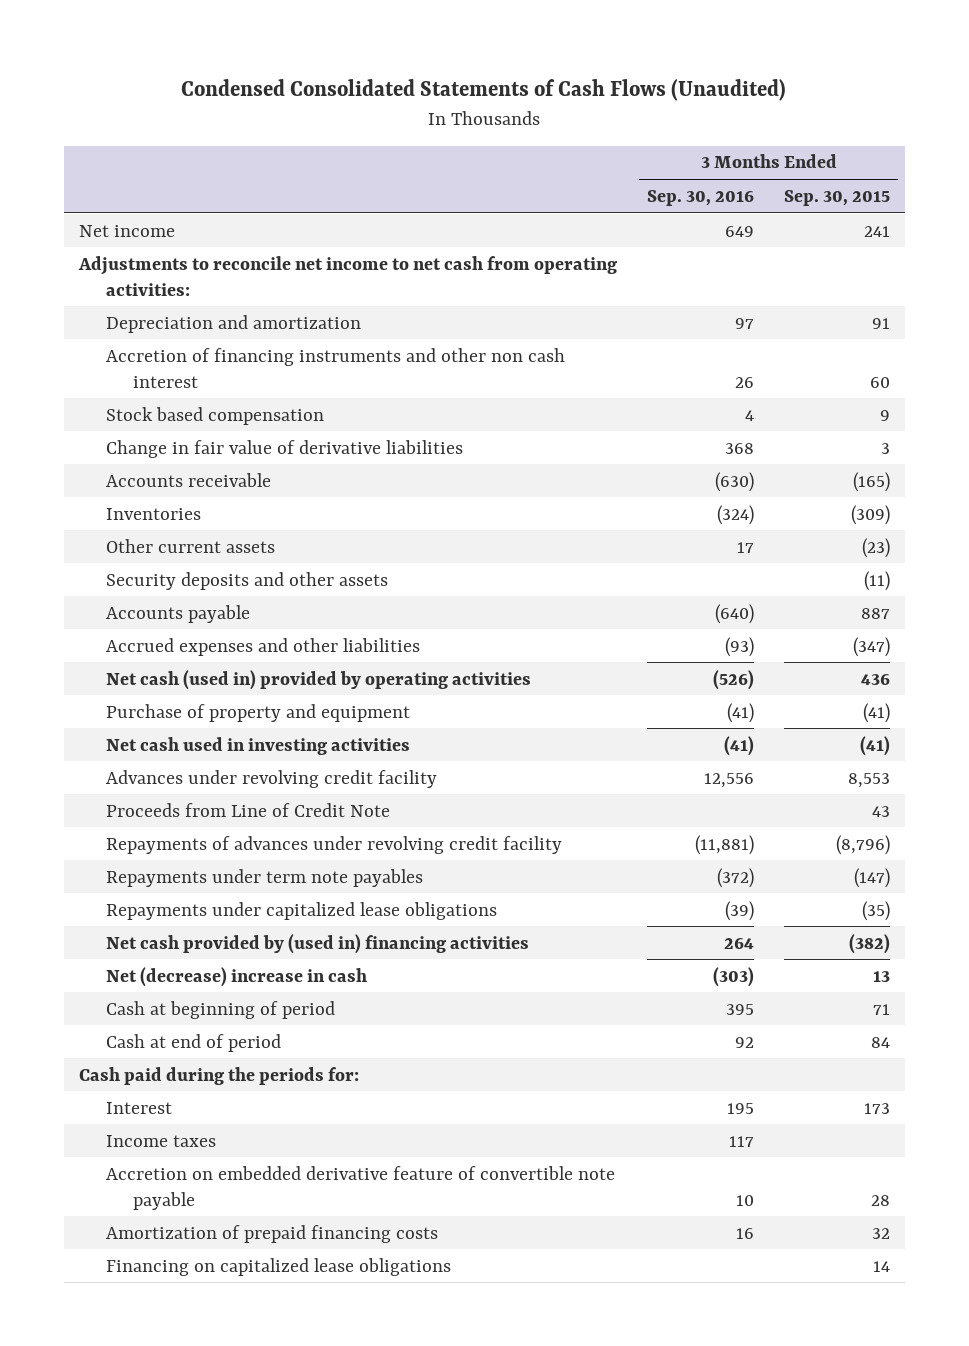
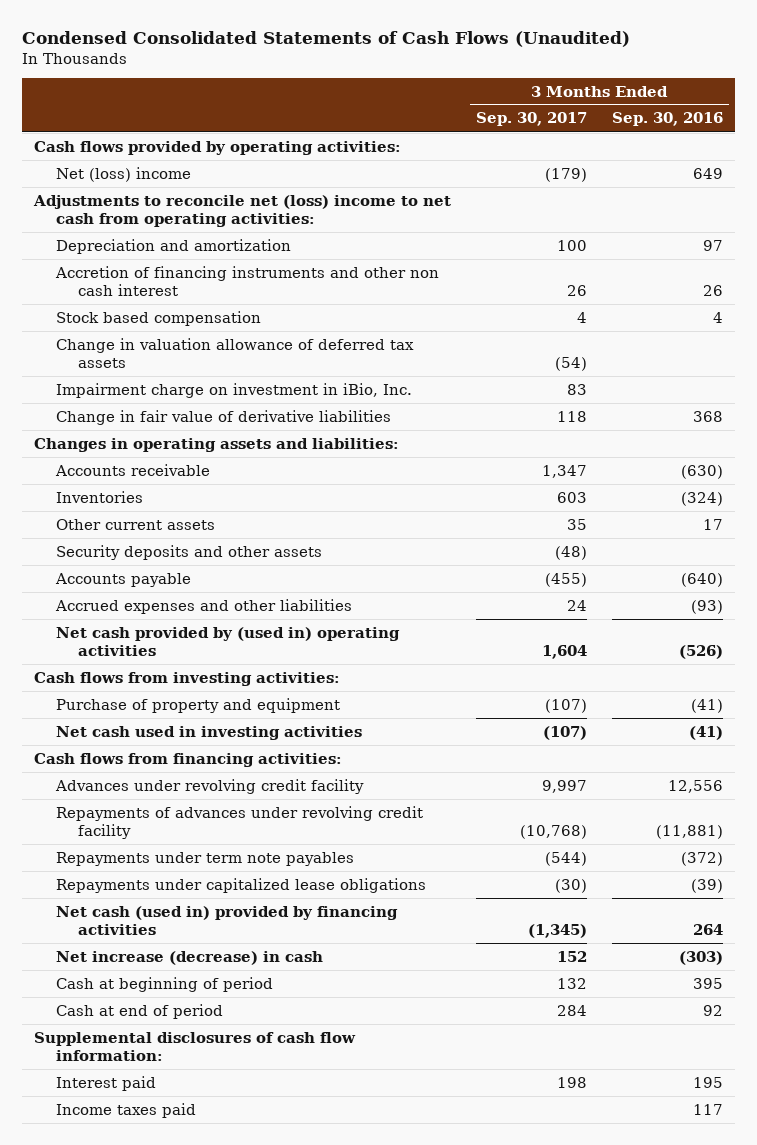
- | 3 Months Ended Sep. 30, 2016 | 3 Months Ended Sep. 30, 2015
+ | 3 Months Ended Sep. 30, 2017 | 3 Months Ended Sep. 30, 2016
- Net income | 649 | 241
- Adjustments to reconcile net income to net cash from operating activities:
+ Cash flows provided by operating activities:
+ Net (loss) income | (179) | 649
+ Adjustments to reconcile net (loss) income to net cash from operating activities:
+ Change in valuation allowance of deferred tax assets | (54) |
+ Impairment charge on investment in iBio, Inc. | 83 |
+ Changes in operating assets and liabilities:
- Net cash (used in) provided by operating activities | (526) | 436
+ Net cash provided by (used in) operating activities | 1,604 | (526)
+ Cash flows from investing activities:
+ Cash flows from financing activities:
- Proceeds from Line of Credit Note | | 43
- Net cash provided by (used in) financing activities | 264 | (382)
- Net (decrease) increase in cash | (303) | 13
+ Net cash (used in) provided by financing activities | (1,345) | 264
+ Net increase (decrease) in cash | 152 | (303)
- Cash paid during the periods for:
- Interest | 195 | 173
- Income taxes | 117 |
- Accretion on embedded derivative feature of convertible note payable | 10 | 28
- Amortization of prepaid financing costs | 16 | 32
- Financing on capitalized lease obligations | | 14
+ Supplemental disclosures of cash flow information:
+ Interest paid | 198 | 195
+ Income taxes paid | | 117

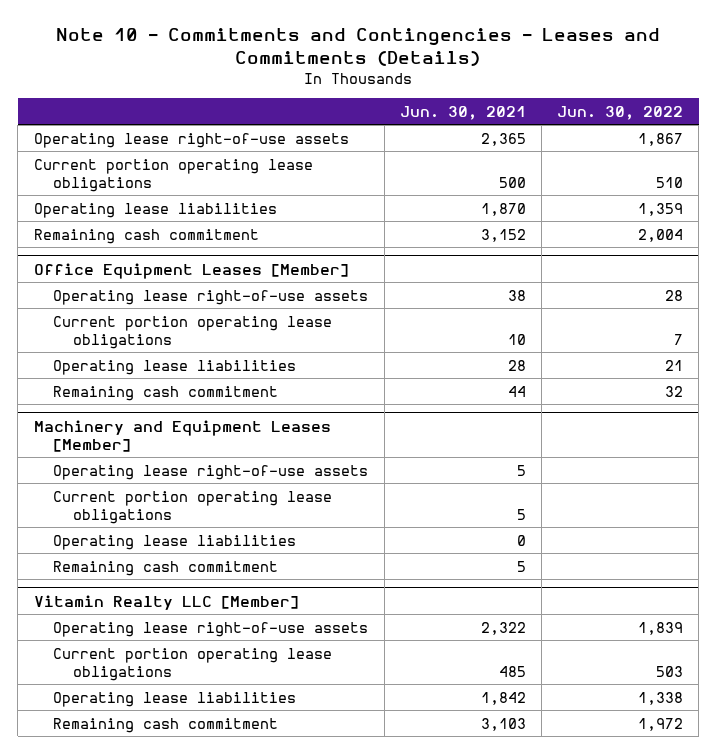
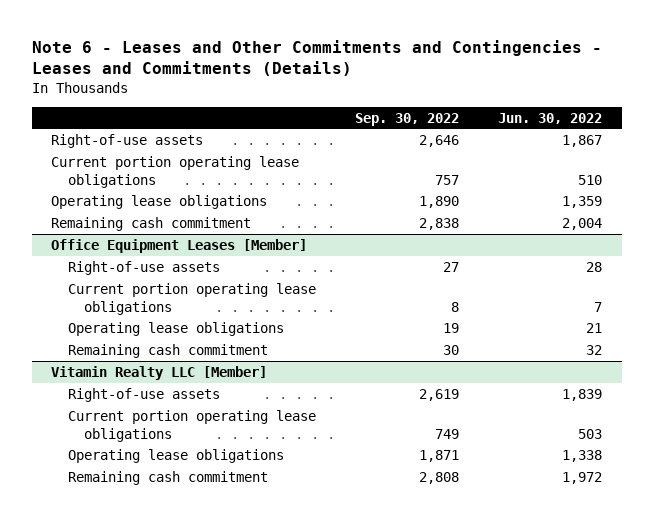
- Note 10 - Commitments and Contingencies - Leases and Commitments (Details)
+ Note 6 - Leases and Other Commitments and Contingencies - Leases and Commitments (Details)
- | Jun. 30, 2021 | Jun. 30, 2022
+ | Sep. 30, 2022 | Jun. 30, 2022
- Operating lease right-of-use assets | 2,365 | 1,867
+ Right-of-use assets | 2,646 | 1,867
- Operating lease liabilities | 1,870 | 1,359
+ Operating lease obligations | 1,890 | 1,359
@ Office Equipment Leases [Member]
- Operating lease right-of-use assets | 38 | 28
+ Right-of-use assets | 27 | 28
- Operating lease liabilities | 28 | 21
+ Operating lease obligations | 19 | 21
- Machinery and Equipment Leases [Member]
- Operating lease right-of-use assets | 5 |
- Current portion operating lease obligations | 5 |
- Operating lease liabilities | 0 |
- Remaining cash commitment | 5 |
@ Vitamin Realty LLC [Member]
- Operating lease right-of-use assets | 2,322 | 1,839
+ Right-of-use assets | 2,619 | 1,839
- Operating lease liabilities | 1,842 | 1,338
+ Operating lease obligations | 1,871 | 1,338

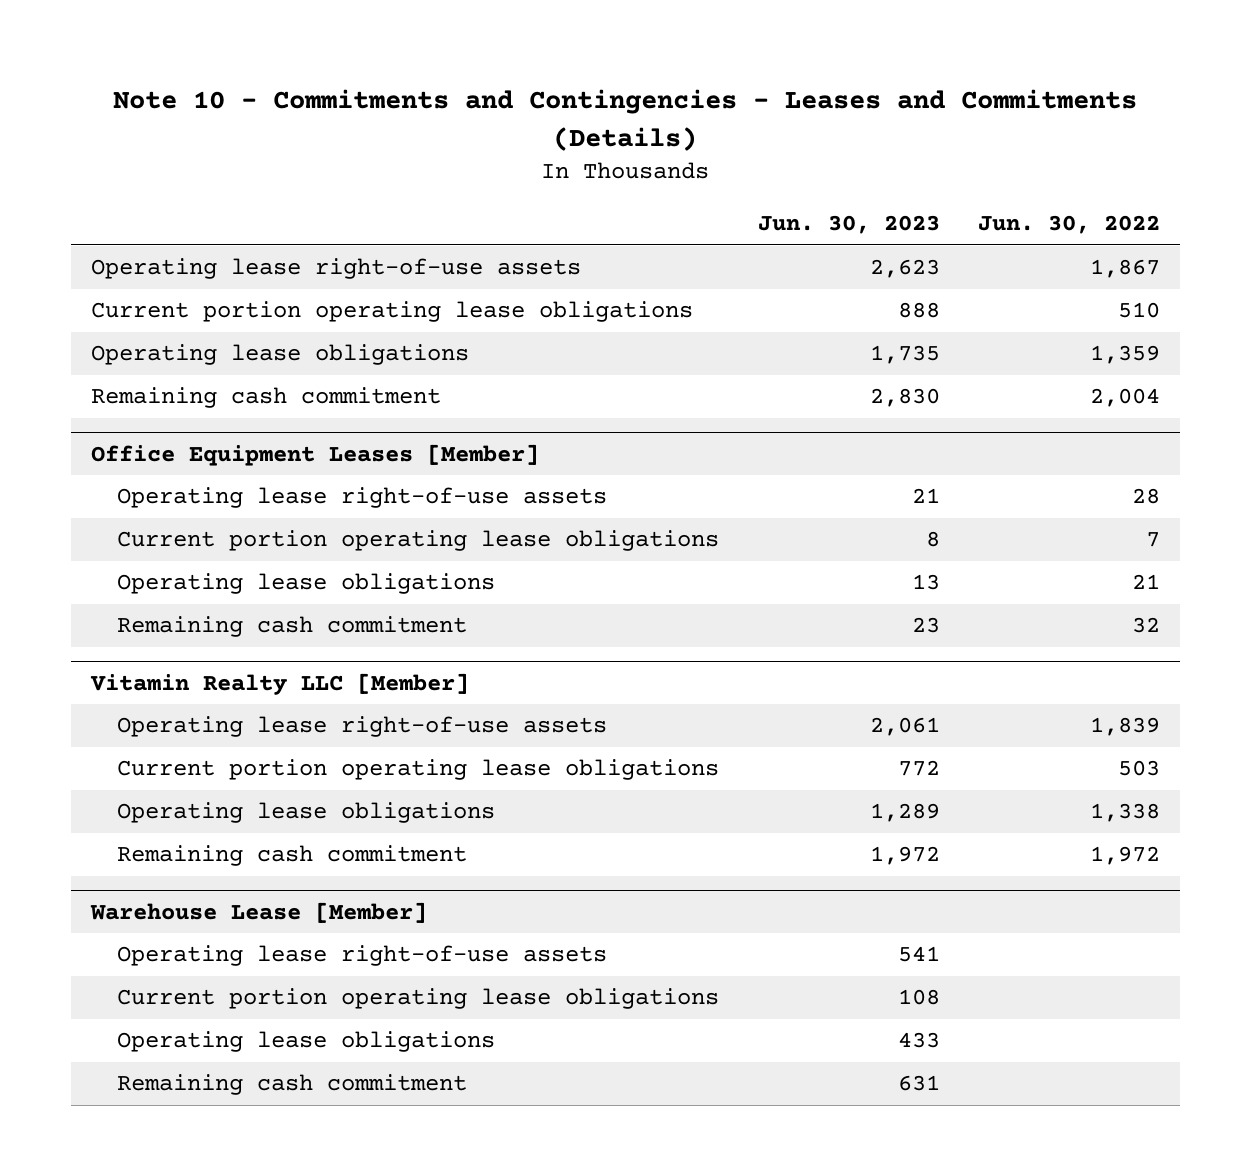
- Note 6 - Leases and Other Commitments and Contingencies - Leases and Commitments (Details)
+ Note 10 - Commitments and Contingencies - Leases and Commitments (Details)
- | Sep. 30, 2022 | Jun. 30, 2022
+ | Jun. 30, 2023 | Jun. 30, 2022
- Right-of-use assets | 2,646 | 1,867
+ Operating lease right-of-use assets | 2,623 | 1,867
@ Office Equipment Leases [Member]
- Right-of-use assets | 27 | 28
+ Operating lease right-of-use assets | 21 | 28
@ Vitamin Realty LLC [Member]
- Right-of-use assets | 2,619 | 1,839
+ Operating lease right-of-use assets | 2,061 | 1,839
+ Warehouse Lease [Member]
+ Operating lease right-of-use assets | 541 |
+ Current portion operating lease obligations | 108 |
+ Operating lease obligations | 433 |
+ Remaining cash commitment | 631 |

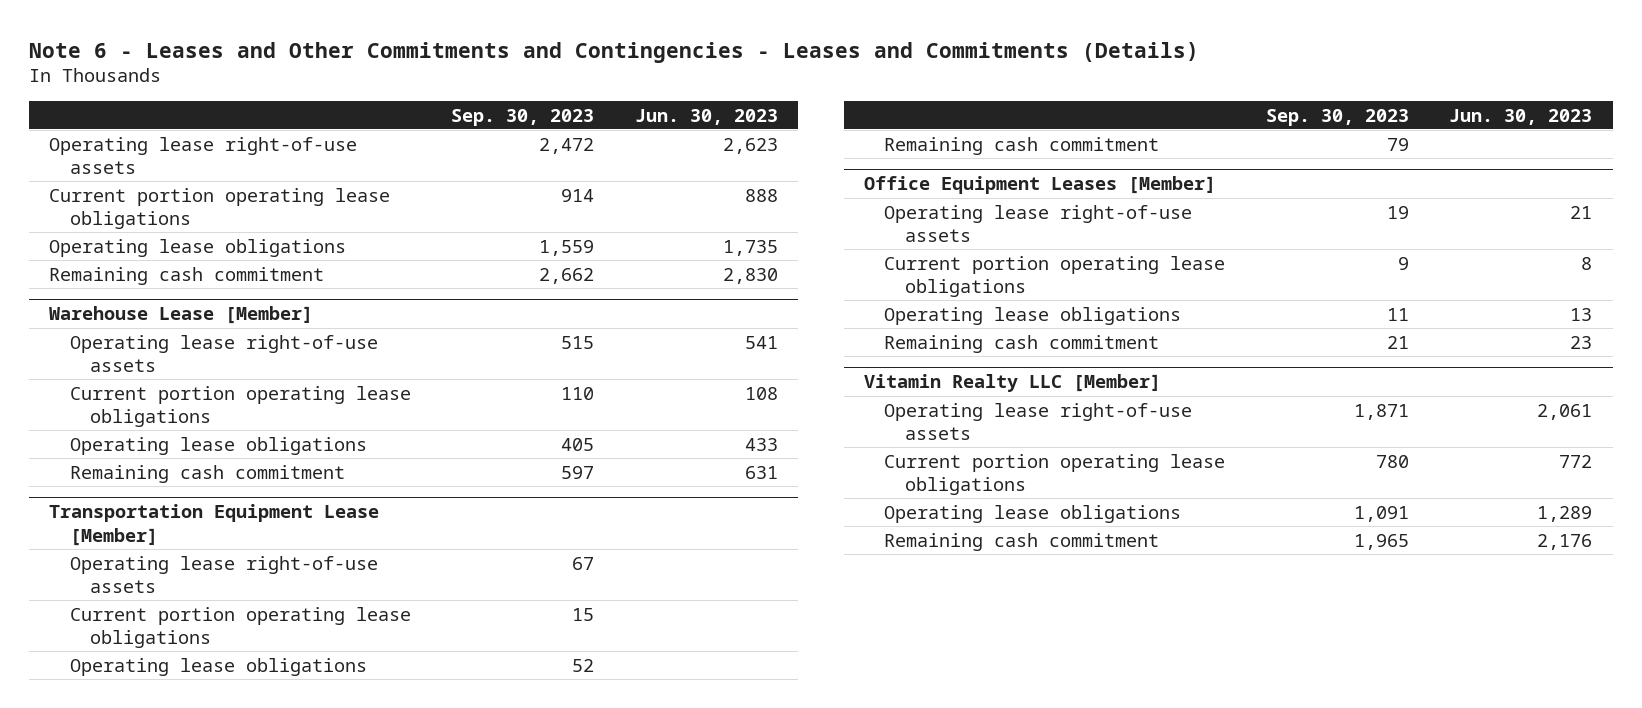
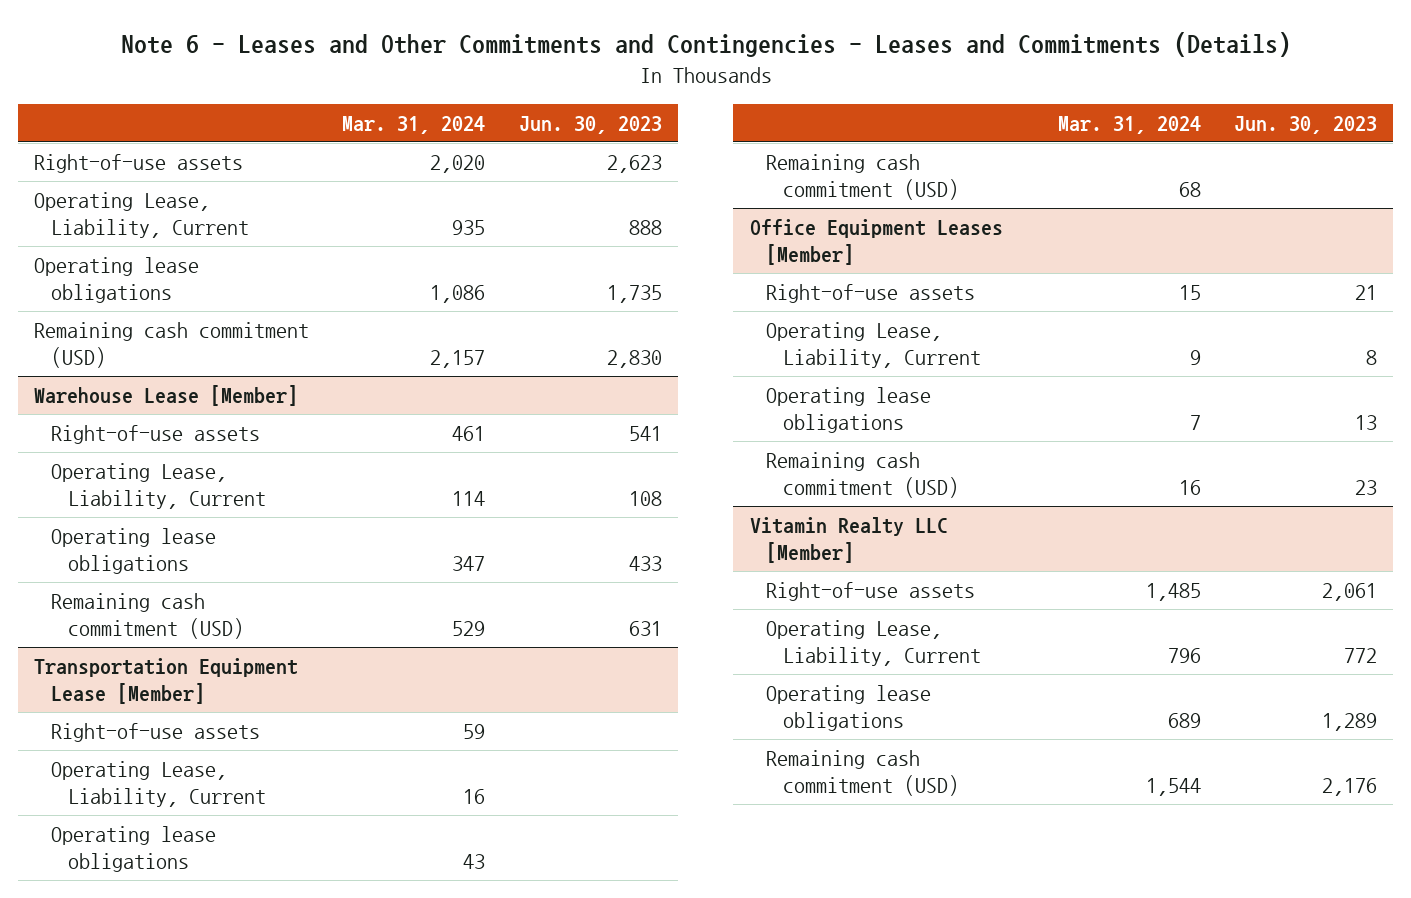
- | Sep. 30, 2023 | Jun. 30, 2023
+ | Mar. 31, 2024 | Jun. 30, 2023
- Operating lease right-of-use assets | 2,472 | 2,623
- Current portion operating lease obligations | 914 | 888
+ Right-of-use assets | 2,020 | 2,623
+ Operating Lease, Liability, Current | 935 | 888
- Remaining cash commitment | 2,662 | 2,830
+ Remaining cash commitment (USD) | 2,157 | 2,830
@ Warehouse Lease [Member]
- Operating lease right-of-use assets | 515 | 541
- Current portion operating lease obligations | 110 | 108
+ Right-of-use assets | 461 | 541
+ Operating Lease, Liability, Current | 114 | 108
- Remaining cash commitment | 597 | 631
+ Remaining cash commitment (USD) | 529 | 631
@ Transportation Equipment Lease [Member]
- Operating lease right-of-use assets | 67 |
- Current portion operating lease obligations | 15 |
+ Right-of-use assets | 59 |
+ Operating Lease, Liability, Current | 16 |
- Remaining cash commitment | 79 |
+ Remaining cash commitment (USD) | 68 |
@ Office Equipment Leases [Member]
- Operating lease right-of-use assets | 19 | 21
- Current portion operating lease obligations | 9 | 8
+ Right-of-use assets | 15 | 21
+ Operating Lease, Liability, Current | 9 | 8
- Remaining cash commitment | 21 | 23
+ Remaining cash commitment (USD) | 16 | 23
@ Vitamin Realty LLC [Member]
- Operating lease right-of-use assets | 1,871 | 2,061
- Current portion operating lease obligations | 780 | 772
+ Right-of-use assets | 1,485 | 2,061
+ Operating Lease, Liability, Current | 796 | 772
- Remaining cash commitment | 1,965 | 2,176
+ Remaining cash commitment (USD) | 1,544 | 2,176

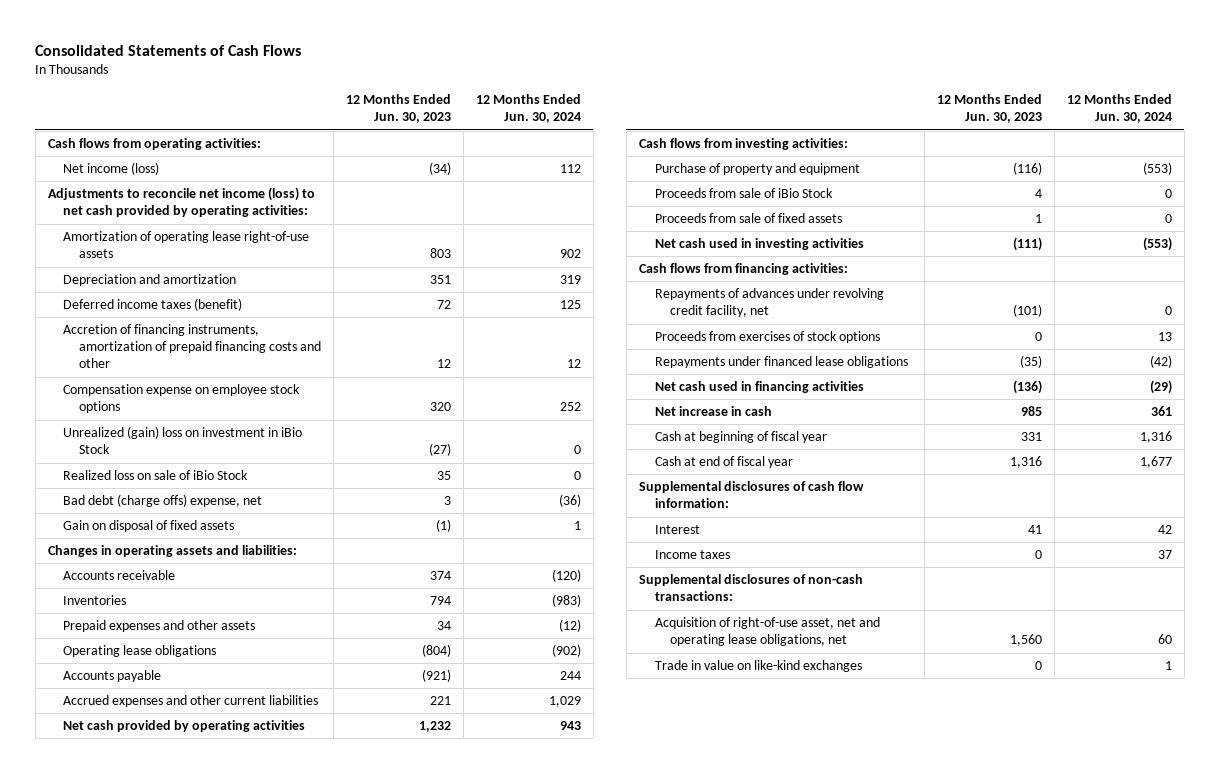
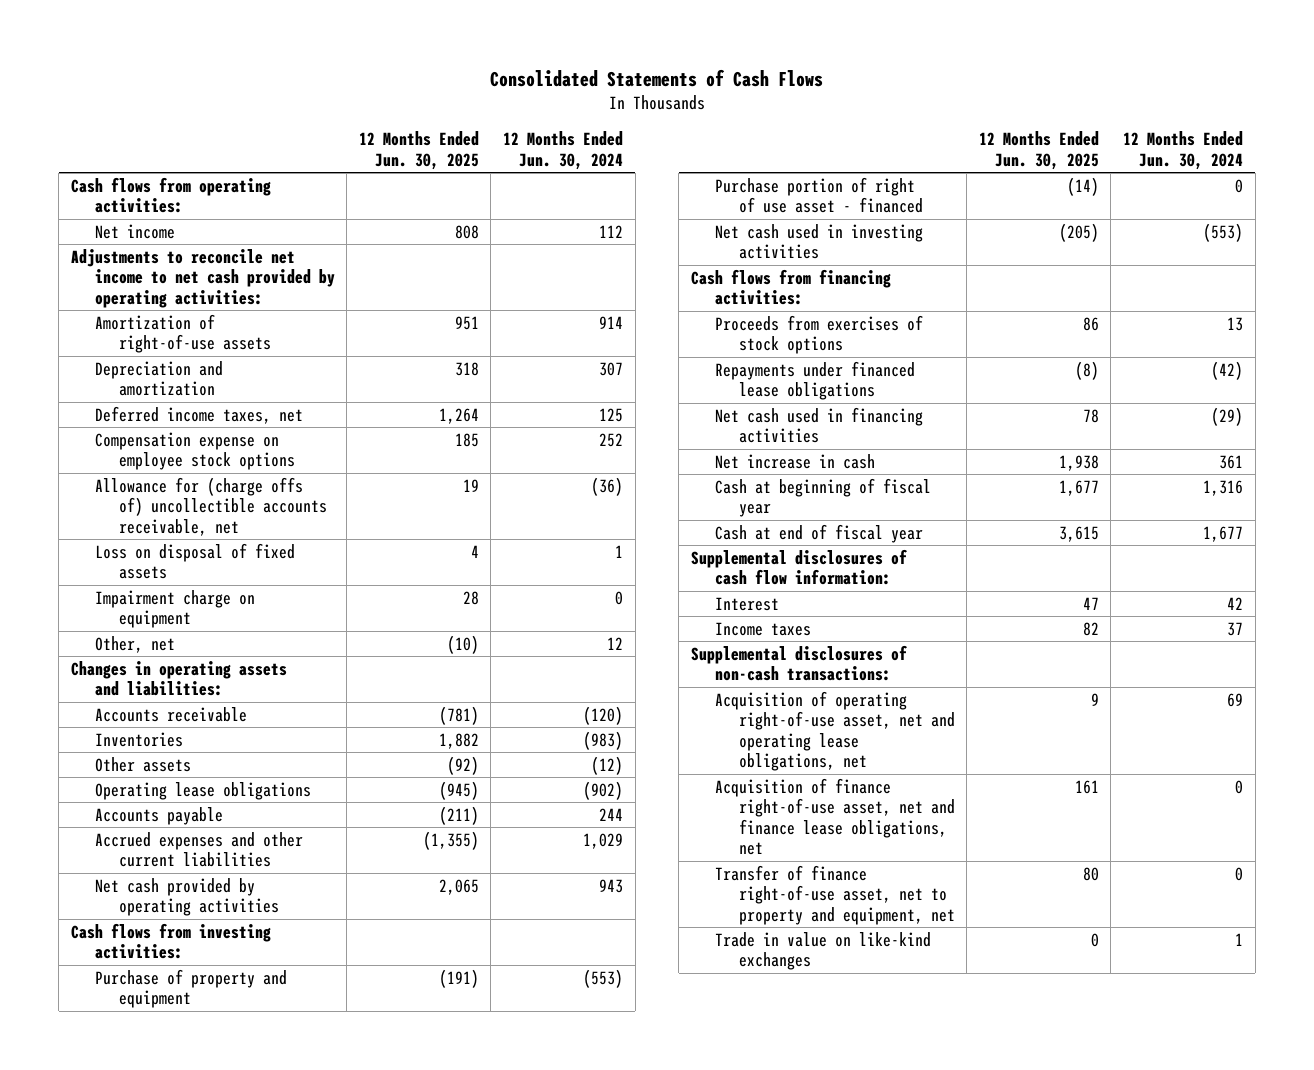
- | 12 Months Ended Jun. 30, 2023 | 12 Months Ended Jun. 30, 2024
+ | 12 Months Ended Jun. 30, 2025 | 12 Months Ended Jun. 30, 2024
- Net income (loss) | (34) | 112
- Adjustments to reconcile net income (loss) to net cash provided by operating activities:
- Amortization of operating lease right-of-use assets | 803 | 902
- Depreciation and amortization | 351 | 319
- Deferred income taxes (benefit) | 72 | 125
- Accretion of financing instruments, amortization of prepaid financing costs and other | 12 | 12
+ Net income | 808 | 112
+ Adjustments to reconcile net income to net cash provided by operating activities:
+ Amortization of right-of-use assets | 951 | 914
+ Depreciation and amortization | 318 | 307
+ Deferred income taxes, net | 1,264 | 125
- Unrealized (gain) loss on investment in iBio Stock | (27) | 0
- Realized loss on sale of iBio Stock | 35 | 0
- Bad debt (charge offs) expense, net | 3 | (36)
- Gain on disposal of fixed assets | (1) | 1
+ Allowance for (charge offs of) uncollectible accounts receivable, net | 19 | (36)
+ Loss on disposal of fixed assets | 4 | 1
+ Impairment charge on equipment | 28 | 0
+ Other, net | (10) | 12
- Prepaid expenses and other assets | 34 | (12)
+ Other assets | (92) | (12)
- Proceeds from sale of iBio Stock | 4 | 0
- Proceeds from sale of fixed assets | 1 | 0
+ Purchase portion of right of use asset - financed | (14) | 0
- Repayments of advances under revolving credit facility, net | (101) | 0
- Acquisition of right-of-use asset, net and operating lease obligations, net | 1,560 | 60
+ Acquisition of operating right-of-use asset, net and operating lease obligations, net | 9 | 69
+ Acquisition of finance right-of-use asset, net and finance lease obligations, net | 161 | 0
+ Transfer of finance right-of-use asset, net to property and equipment, net | 80 | 0

